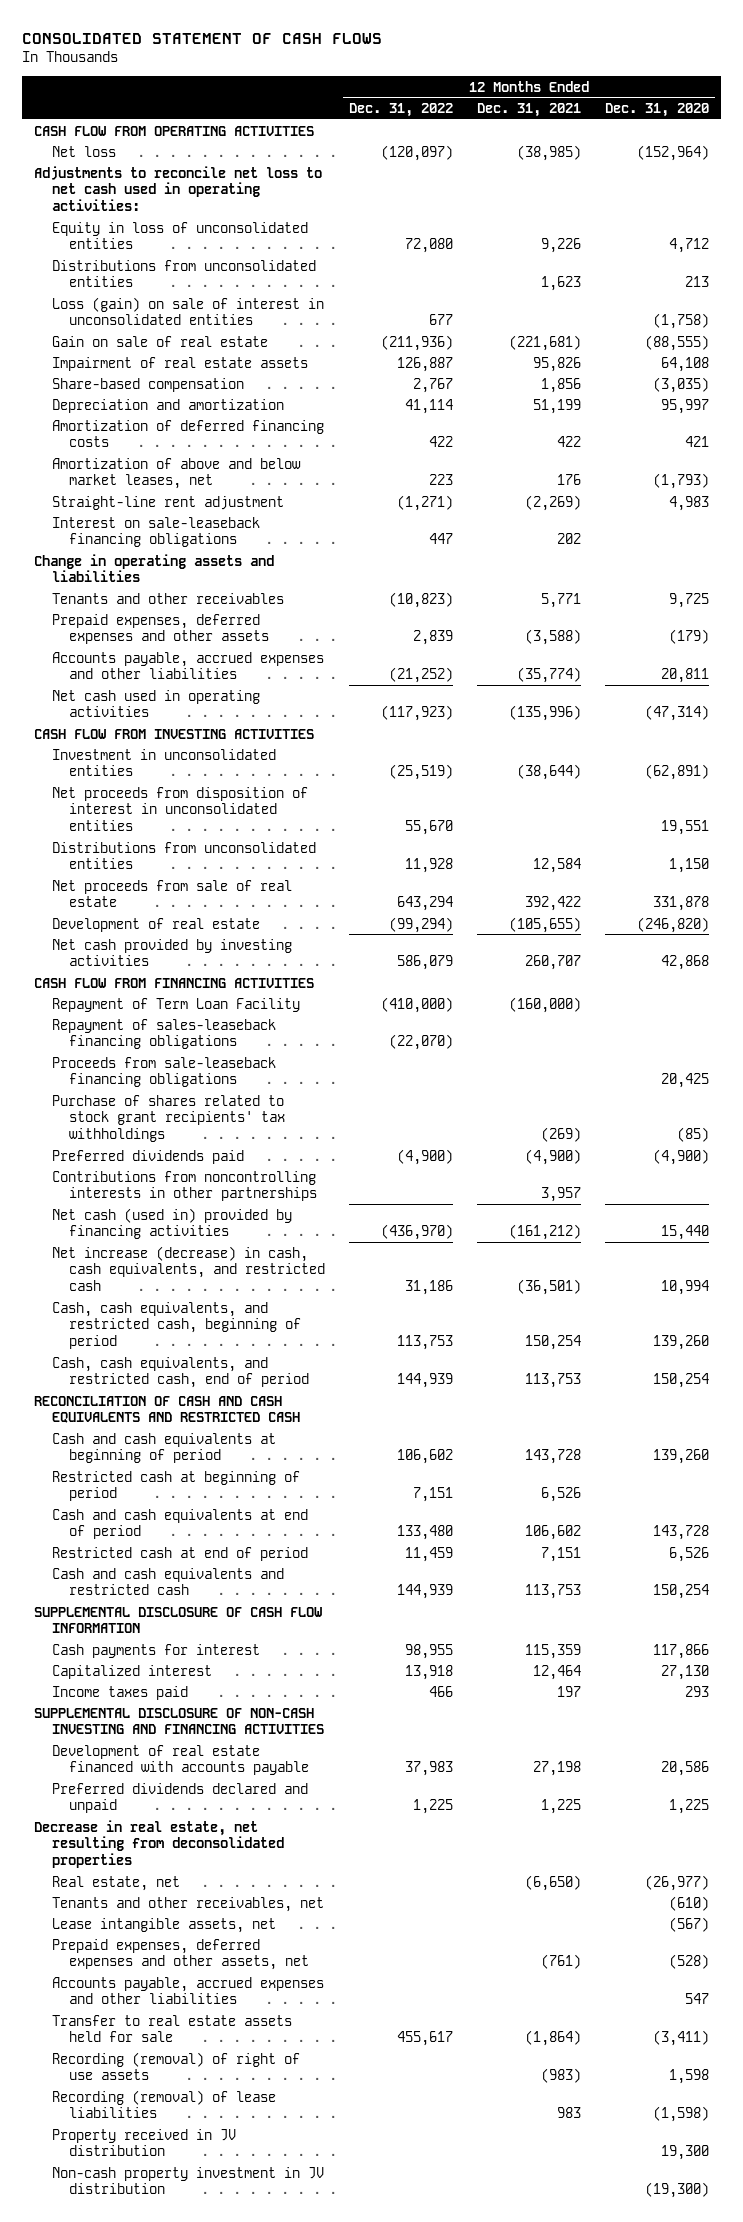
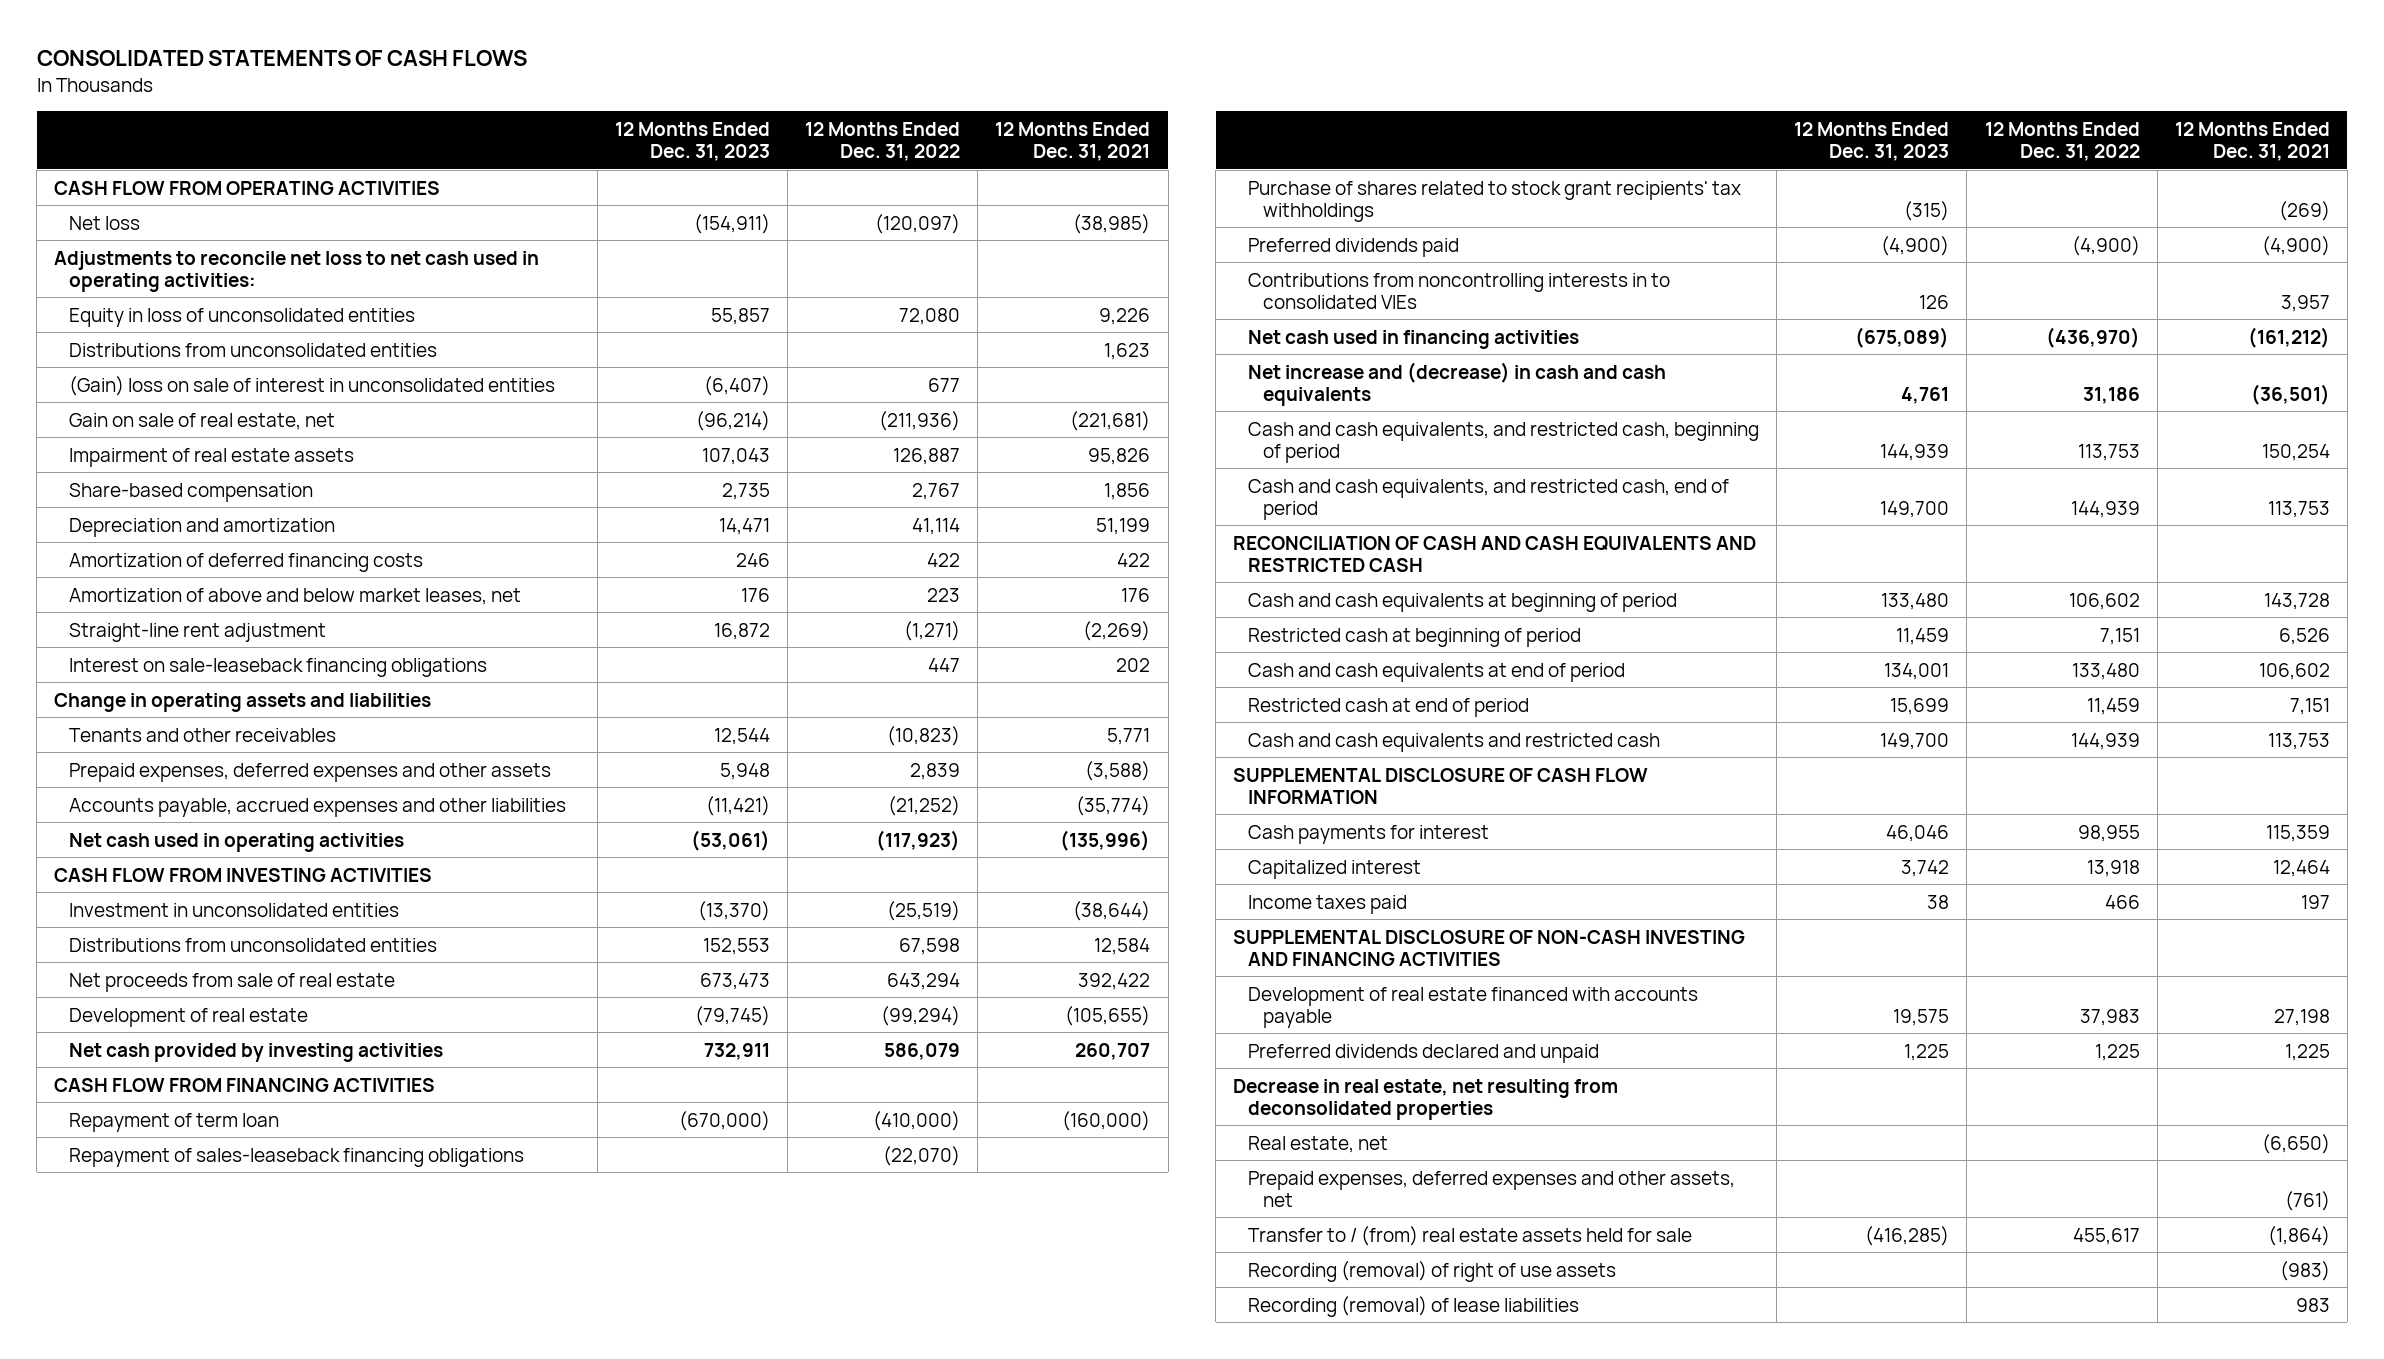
- CONSOLIDATED STATEMENT OF CASH FLOWS
+ CONSOLIDATED STATEMENTS OF CASH FLOWS
- | 12 Months Ended Dec. 31, 2022 | 12 Months Ended Dec. 31, 2021 | 12 Months Ended Dec. 31, 2020
+ | 12 Months Ended Dec. 31, 2023 | 12 Months Ended Dec. 31, 2022 | 12 Months Ended Dec. 31, 2021
- Loss (gain) on sale of interest in unconsolidated entities | 677 | | (1,758)
- Gain on sale of real estate | (211,936) | (221,681) | (88,555)
+ (Gain) loss on sale of interest in unconsolidated entities | (6,407) | 677 |
+ Gain on sale of real estate, net | (96,214) | (211,936) | (221,681)
- Net proceeds from disposition of interest in unconsolidated entities | 55,670 | | 19,551
- Distributions from unconsolidated entities | 11,928 | 12,584 | 1,150
+ Distributions from unconsolidated entities | 152,553 | 67,598 | 12,584
- Repayment of Term Loan Facility | (410,000) | (160,000) |
+ Repayment of term loan | (670,000) | (410,000) | (160,000)
- Proceeds from sale-leaseback financing obligations | | | 20,425
- Contributions from noncontrolling interests in other partnerships | | 3,957 |
- Net cash (used in) provided by financing activities | (436,970) | (161,212) | 15,440
- Net increase (decrease) in cash, cash equivalents, and restricted cash | 31,186 | (36,501) | 10,994
- Cash, cash equivalents, and restricted cash, beginning of period | 113,753 | 150,254 | 139,260
- Cash, cash equivalents, and restricted cash, end of period | 144,939 | 113,753 | 150,254
+ Contributions from noncontrolling interests in to consolidated VIEs | 126 | | 3,957
+ Net cash used in financing activities | (675,089) | (436,970) | (161,212)
+ Net increase and (decrease) in cash and cash equivalents | 4,761 | 31,186 | (36,501)
+ Cash and cash equivalents, and restricted cash, beginning of period | 144,939 | 113,753 | 150,254
+ Cash and cash equivalents, and restricted cash, end of period | 149,700 | 144,939 | 113,753
- Tenants and other receivables, net | | | (610)
- Lease intangible assets, net | | | (567)
- Accounts payable, accrued expenses and other liabilities | | | 547
- Transfer to real estate assets held for sale | 455,617 | (1,864) | (3,411)
+ Transfer to / (from) real estate assets held for sale | (416,285) | 455,617 | (1,864)
- Property received in JV distribution | | | 19,300
- Non-cash property investment in JV distribution | | | (19,300)

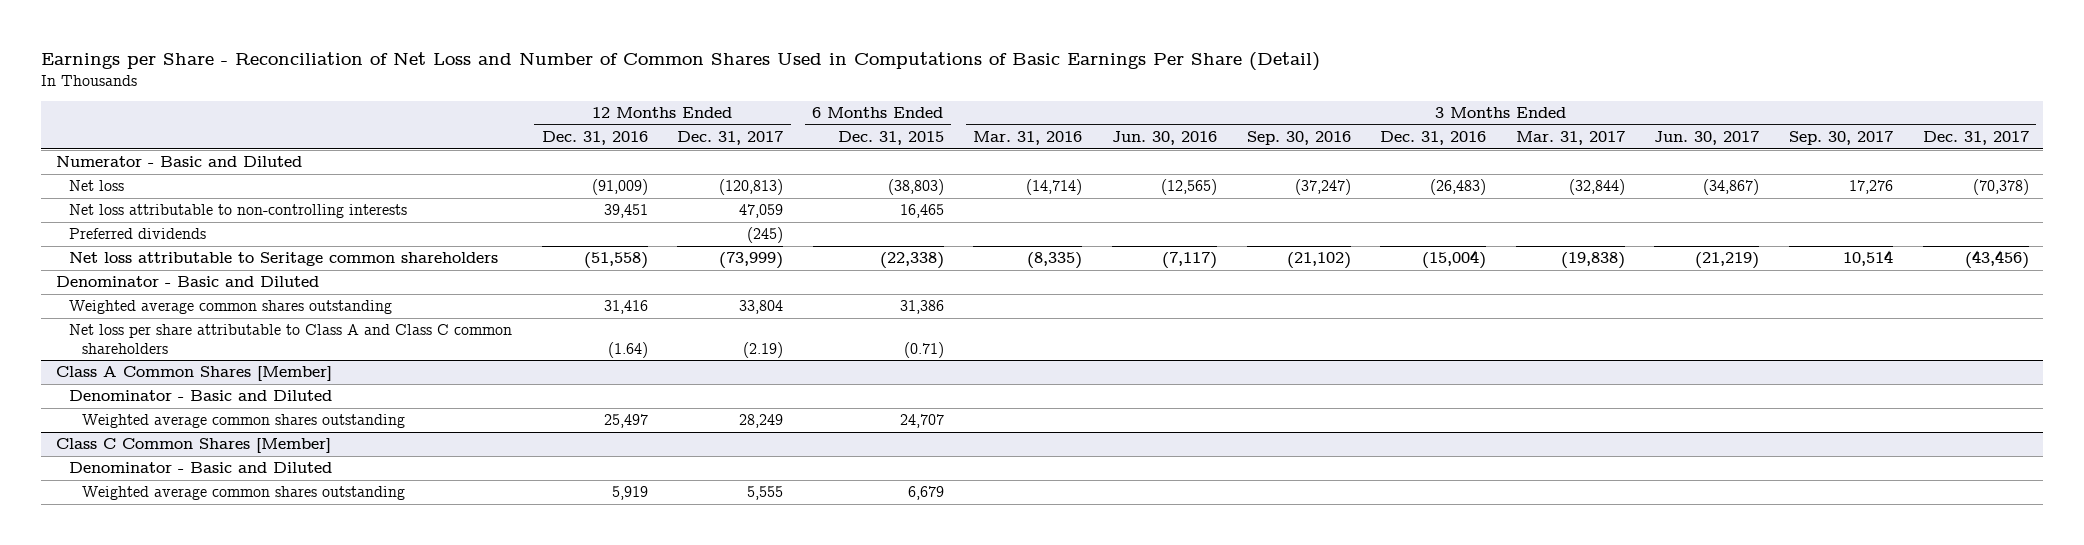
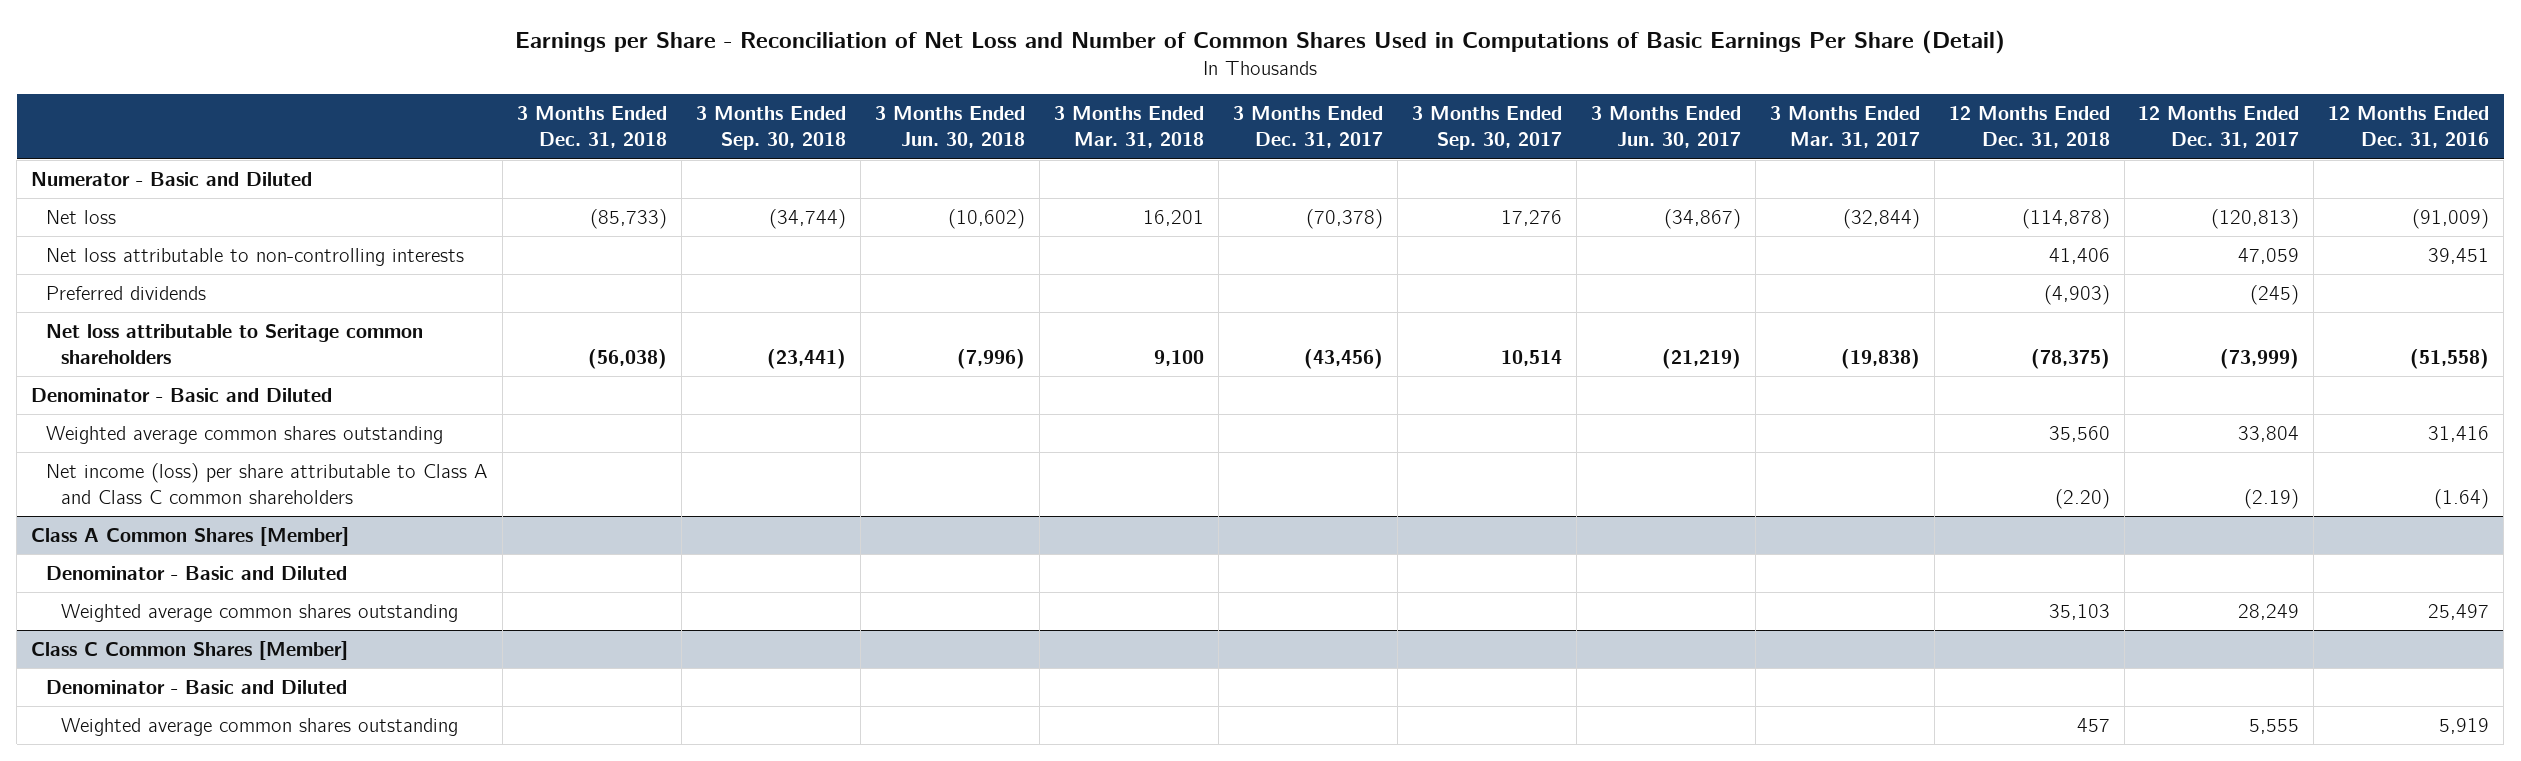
- | 12 Months Ended Dec. 31, 2016 | 12 Months Ended Dec. 31, 2017 | 6 Months Ended Dec. 31, 2015 | 3 Months Ended Mar. 31, 2016 | 3 Months Ended Jun. 30, 2016 | 3 Months Ended Sep. 30, 2016 | 3 Months Ended Dec. 31, 2016 | 3 Months Ended Mar. 31, 2017 | 3 Months Ended Jun. 30, 2017 | 3 Months Ended Sep. 30, 2017 | 3 Months Ended Dec. 31, 2017
+ | 3 Months Ended Dec. 31, 2018 | 3 Months Ended Sep. 30, 2018 | 3 Months Ended Jun. 30, 2018 | 3 Months Ended Mar. 31, 2018 | 3 Months Ended Dec. 31, 2017 | 3 Months Ended Sep. 30, 2017 | 3 Months Ended Jun. 30, 2017 | 3 Months Ended Mar. 31, 2017 | 12 Months Ended Dec. 31, 2018 | 12 Months Ended Dec. 31, 2017 | 12 Months Ended Dec. 31, 2016
- Net loss per share attributable to Class A and Class C common shareholders | (1.64) | (2.19) | (0.71) | | | | | | | |
+ Net income (loss) per share attributable to Class A and Class C common shareholders | | | | | | | | | (2.20) | (2.19) | (1.64)

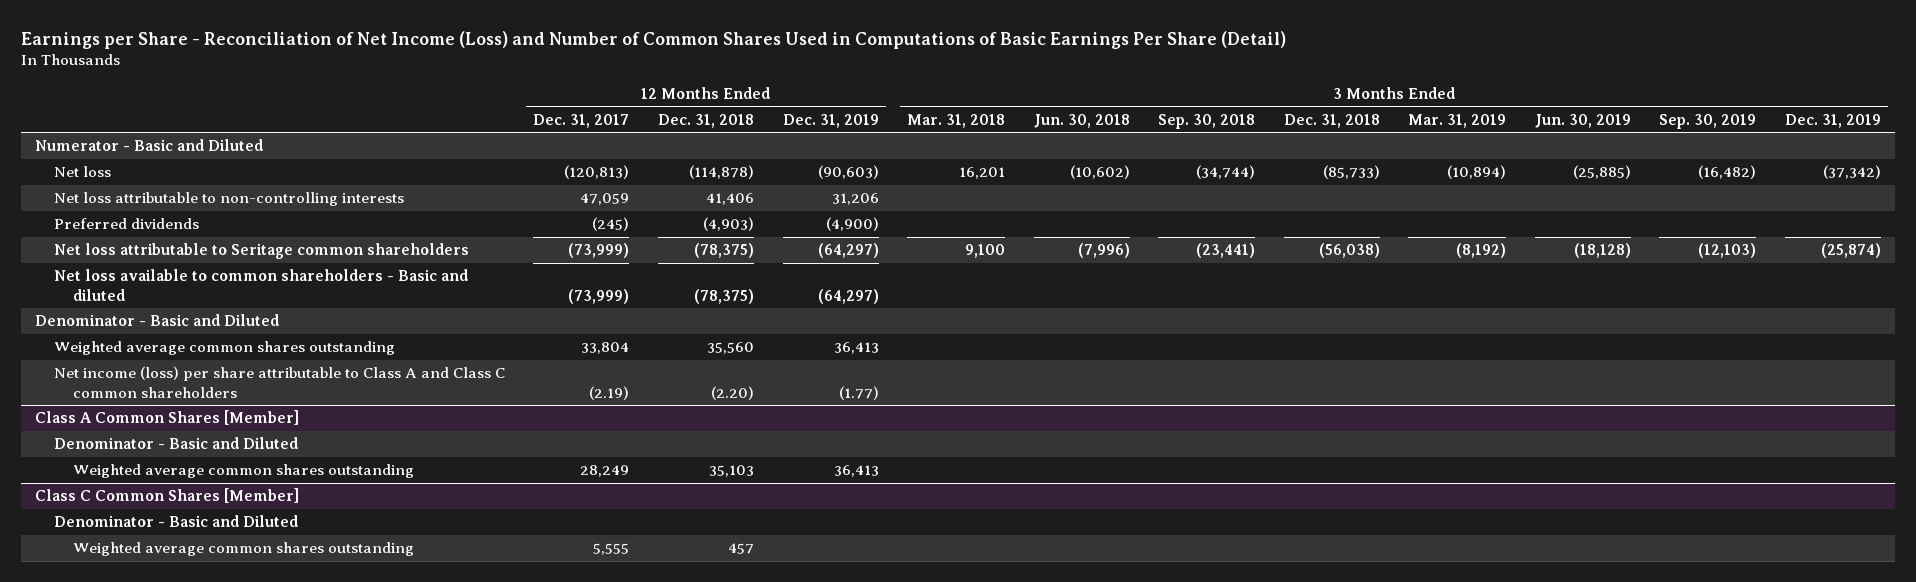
- Earnings per Share - Reconciliation of Net Loss and Number of Common Shares Used in Computations of Basic Earnings Per Share (Detail)
+ Earnings per Share - Reconciliation of Net Income (Loss) and Number of Common Shares Used in Computations of Basic Earnings Per Share (Detail)
- | 3 Months Ended Dec. 31, 2018 | 3 Months Ended Sep. 30, 2018 | 3 Months Ended Jun. 30, 2018 | 3 Months Ended Mar. 31, 2018 | 3 Months Ended Dec. 31, 2017 | 3 Months Ended Sep. 30, 2017 | 3 Months Ended Jun. 30, 2017 | 3 Months Ended Mar. 31, 2017 | 12 Months Ended Dec. 31, 2018 | 12 Months Ended Dec. 31, 2017 | 12 Months Ended Dec. 31, 2016
+ | 12 Months Ended Dec. 31, 2017 | 12 Months Ended Dec. 31, 2018 | 12 Months Ended Dec. 31, 2019 | 3 Months Ended Mar. 31, 2018 | 3 Months Ended Jun. 30, 2018 | 3 Months Ended Sep. 30, 2018 | 3 Months Ended Dec. 31, 2018 | 3 Months Ended Mar. 31, 2019 | 3 Months Ended Jun. 30, 2019 | 3 Months Ended Sep. 30, 2019 | 3 Months Ended Dec. 31, 2019
+ Net loss available to common shareholders - Basic and diluted | (73,999) | (78,375) | (64,297) | | | | | | | |

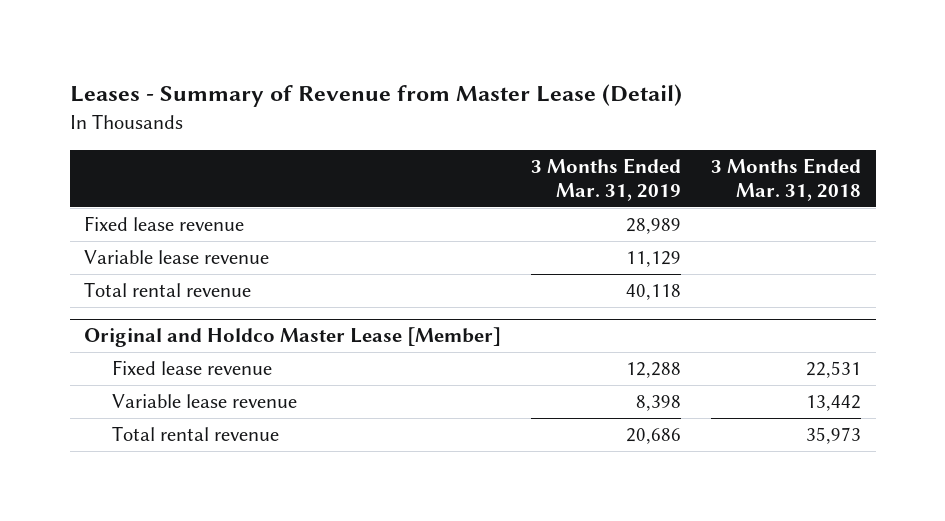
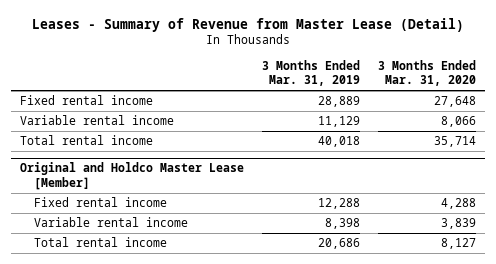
- | 3 Months Ended Mar. 31, 2019 | 3 Months Ended Mar. 31, 2018
+ | 3 Months Ended Mar. 31, 2019 | 3 Months Ended Mar. 31, 2020
- Fixed lease revenue | 28,989 |
- Variable lease revenue | 11,129 |
- Total rental revenue | 40,118 |
+ Fixed rental income | 28,889 | 27,648
+ Variable rental income | 11,129 | 8,066
+ Total rental income | 40,018 | 35,714
@ Original and Holdco Master Lease [Member]
- Fixed lease revenue | 12,288 | 22,531
- Variable lease revenue | 8,398 | 13,442
- Total rental revenue | 20,686 | 35,973
+ Fixed rental income | 12,288 | 4,288
+ Variable rental income | 8,398 | 3,839
+ Total rental income | 20,686 | 8,127

